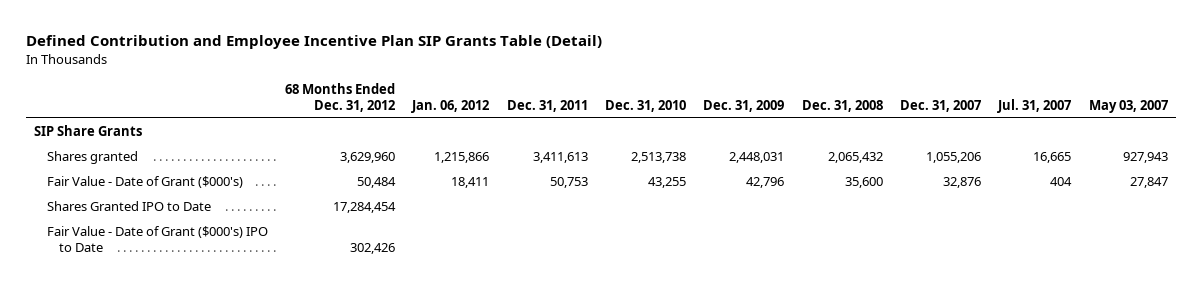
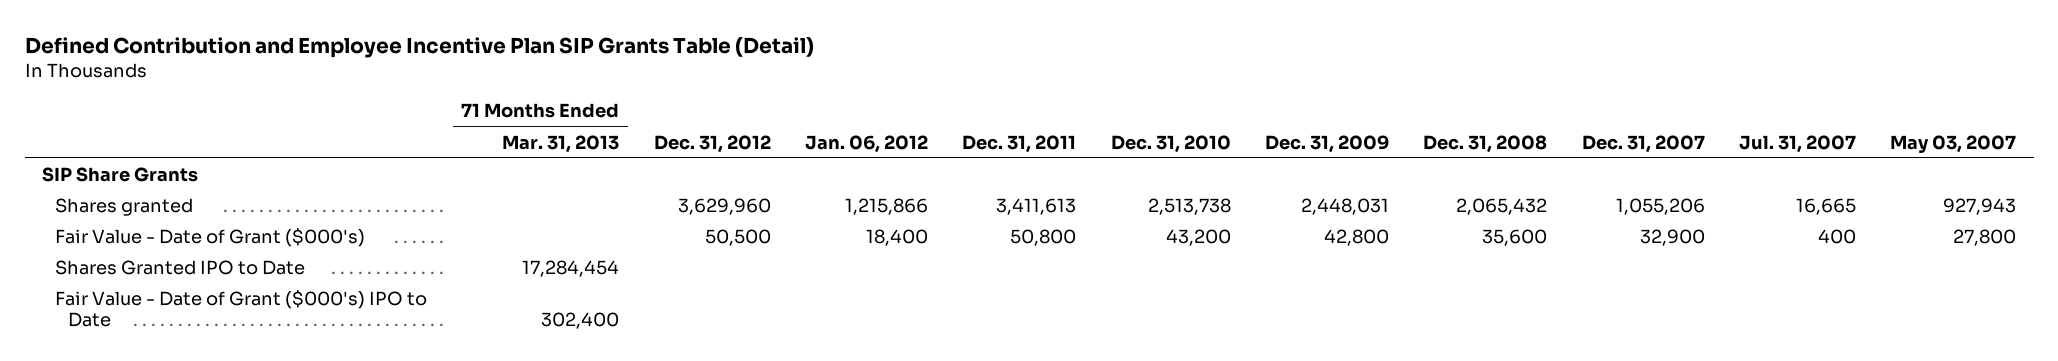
- | 68 Months Ended Dec. 31, 2012 | Jan. 06, 2012 | Dec. 31, 2011 | Dec. 31, 2010 | Dec. 31, 2009 | Dec. 31, 2008 | Dec. 31, 2007 | Jul. 31, 2007 | May 03, 2007
+ | 71 Months Ended Mar. 31, 2013 | Dec. 31, 2012 | Jan. 06, 2012 | Dec. 31, 2011 | Dec. 31, 2010 | Dec. 31, 2009 | Dec. 31, 2008 | Dec. 31, 2007 | Jul. 31, 2007 | May 03, 2007
- Fair Value - Date of Grant ($000's) | 50,484 | 18,411 | 50,753 | 43,255 | 42,796 | 35,600 | 32,876 | 404 | 27,847
+ Fair Value - Date of Grant ($000's) | | 50,500 | 18,400 | 50,800 | 43,200 | 42,800 | 35,600 | 32,900 | 400 | 27,800

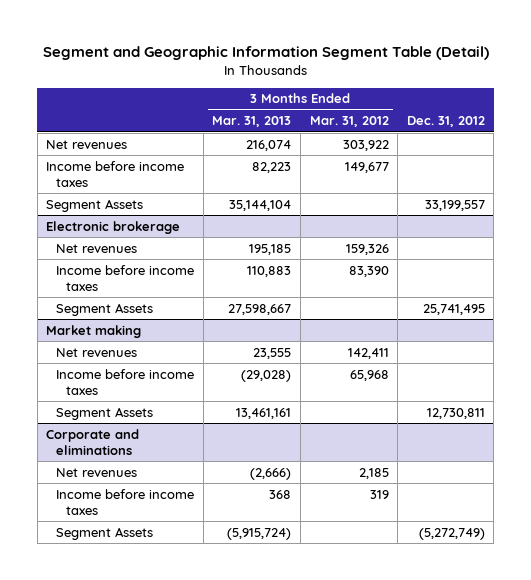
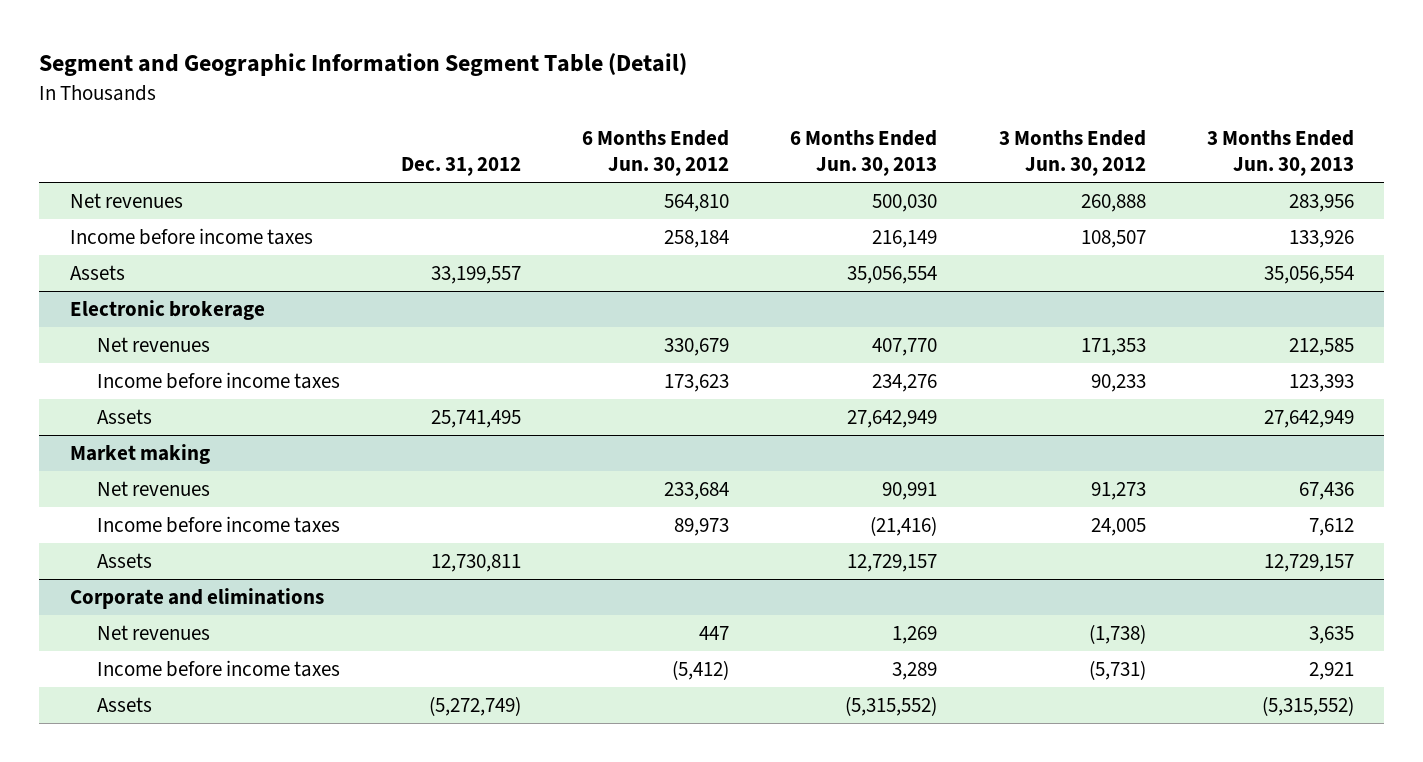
- | 3 Months Ended Mar. 31, 2013 | 3 Months Ended Mar. 31, 2012 | Dec. 31, 2012
+ | Dec. 31, 2012 | 6 Months Ended Jun. 30, 2012 | 6 Months Ended Jun. 30, 2013 | 3 Months Ended Jun. 30, 2012 | 3 Months Ended Jun. 30, 2013
- Segment Assets | 35,144,104 | | 33,199,557
+ Assets | 33,199,557 | | 35,056,554 | | 35,056,554
@ Electronic brokerage
- Segment Assets | 27,598,667 | | 25,741,495
+ Assets | 25,741,495 | | 27,642,949 | | 27,642,949
@ Market making
- Segment Assets | 13,461,161 | | 12,730,811
+ Assets | 12,730,811 | | 12,729,157 | | 12,729,157
@ Corporate and eliminations
- Segment Assets | (5,915,724) | | (5,272,749)
+ Assets | (5,272,749) | | (5,315,552) | | (5,315,552)

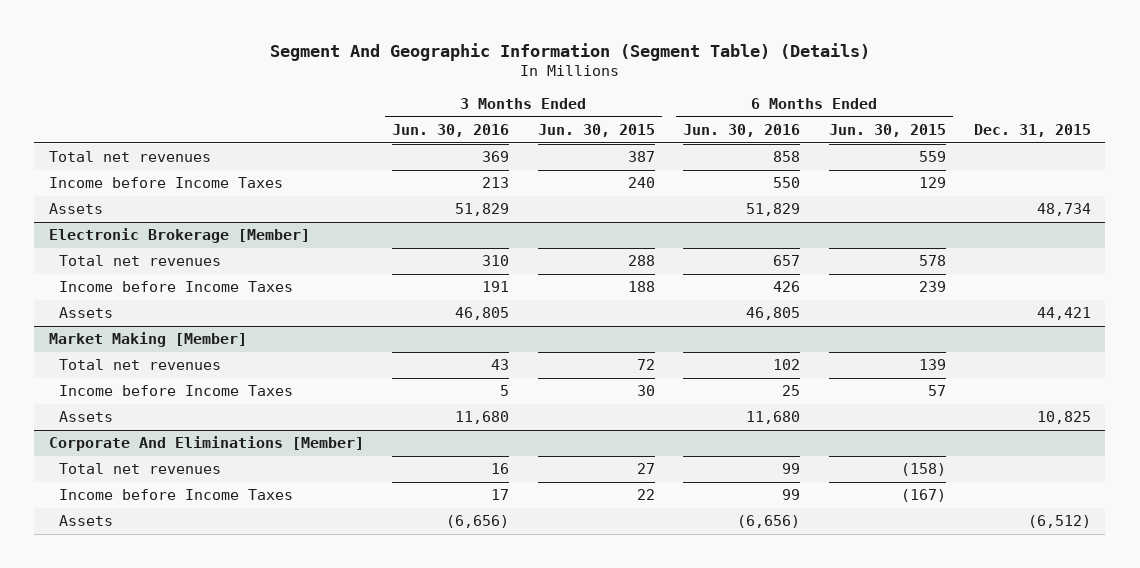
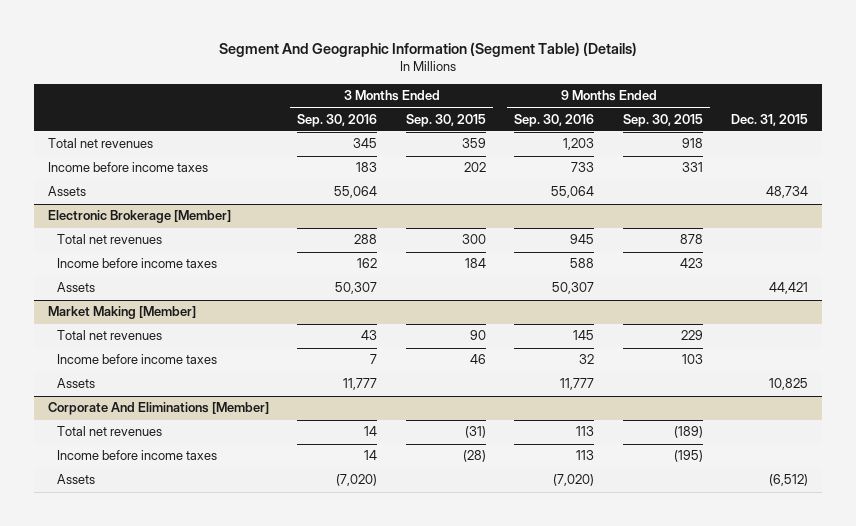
- | 3 Months Ended Jun. 30, 2016 | 3 Months Ended Jun. 30, 2015 | 6 Months Ended Jun. 30, 2016 | 6 Months Ended Jun. 30, 2015 | Dec. 31, 2015
+ | 3 Months Ended Sep. 30, 2016 | 3 Months Ended Sep. 30, 2015 | 9 Months Ended Sep. 30, 2016 | 9 Months Ended Sep. 30, 2015 | Dec. 31, 2015
- Income before Income Taxes | 213 | 240 | 550 | 129 |
+ Income before income taxes | 183 | 202 | 733 | 331 |
@ Electronic Brokerage [Member]
- Income before Income Taxes | 191 | 188 | 426 | 239 |
+ Income before income taxes | 162 | 184 | 588 | 423 |
@ Market Making [Member]
- Income before Income Taxes | 5 | 30 | 25 | 57 |
+ Income before income taxes | 7 | 46 | 32 | 103 |
@ Corporate And Eliminations [Member]
- Income before Income Taxes | 17 | 22 | 99 | (167) |
+ Income before income taxes | 14 | (28) | 113 | (195) |

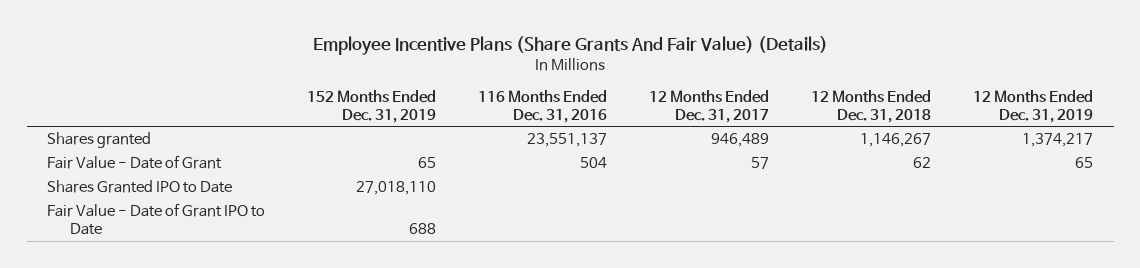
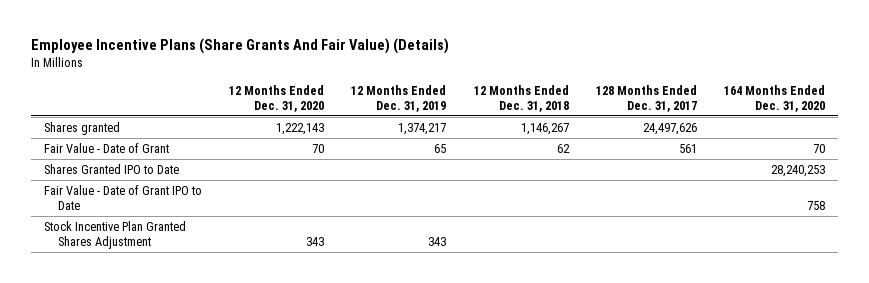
- | 152 Months Ended Dec. 31, 2019 | 116 Months Ended Dec. 31, 2016 | 12 Months Ended Dec. 31, 2017 | 12 Months Ended Dec. 31, 2018 | 12 Months Ended Dec. 31, 2019
+ | 12 Months Ended Dec. 31, 2020 | 12 Months Ended Dec. 31, 2019 | 12 Months Ended Dec. 31, 2018 | 128 Months Ended Dec. 31, 2017 | 164 Months Ended Dec. 31, 2020
+ Stock Incentive Plan Granted Shares Adjustment | 343 | 343 | | |

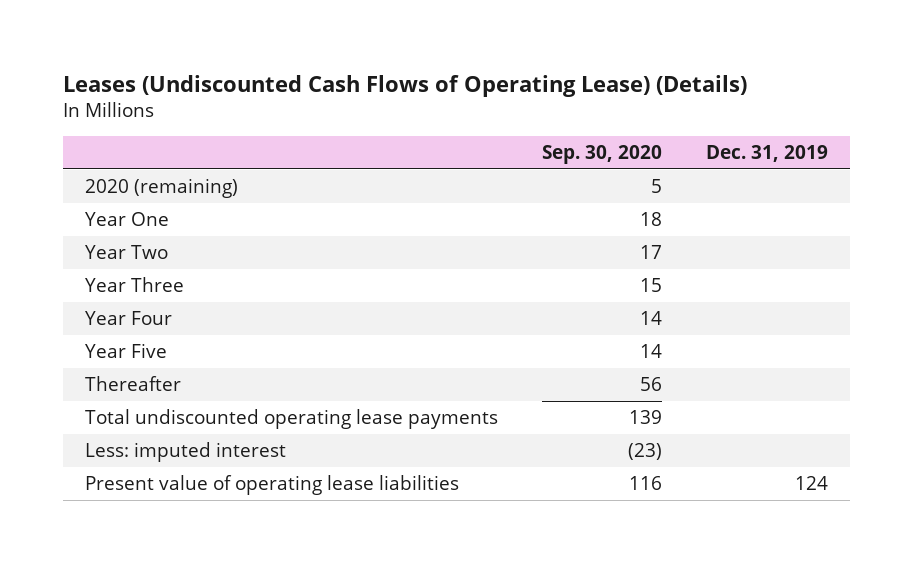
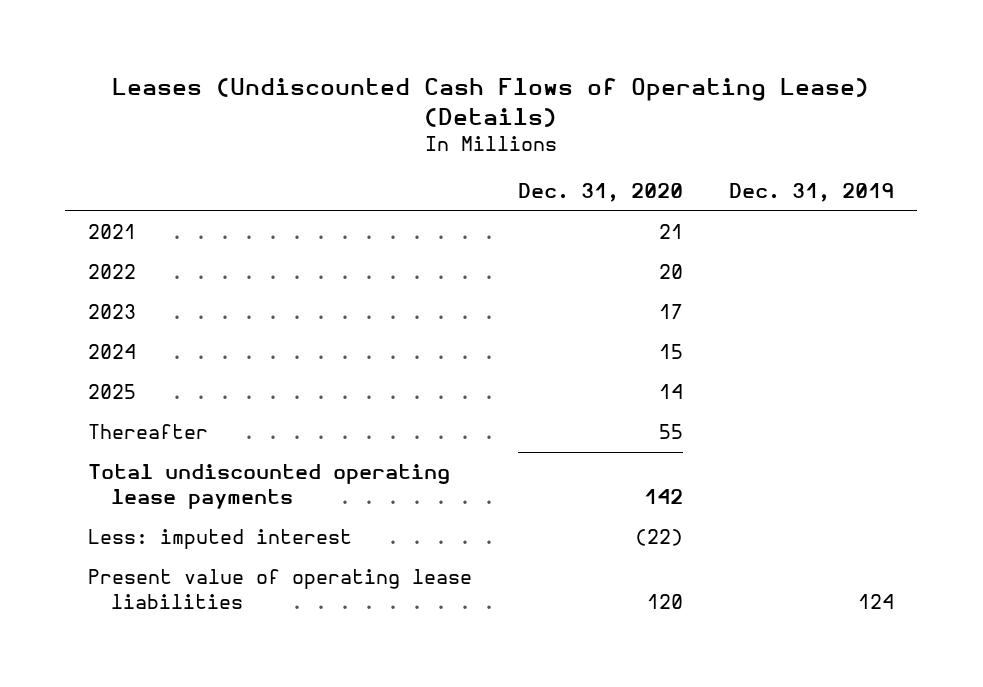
- | Sep. 30, 2020 | Dec. 31, 2019
+ | Dec. 31, 2020 | Dec. 31, 2019
- 2020 (remaining) | 5 |
- Year One | 18 |
- Year Two | 17 |
- Year Three | 15 |
- Year Four | 14 |
- Year Five | 14 |
+ 2021 | 21 |
+ 2022 | 20 |
+ 2023 | 17 |
+ 2024 | 15 |
+ 2025 | 14 |

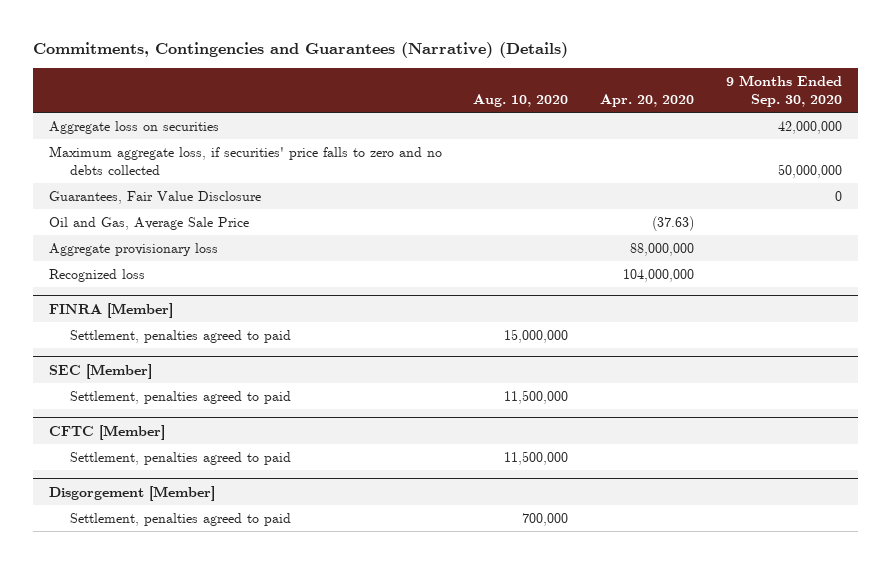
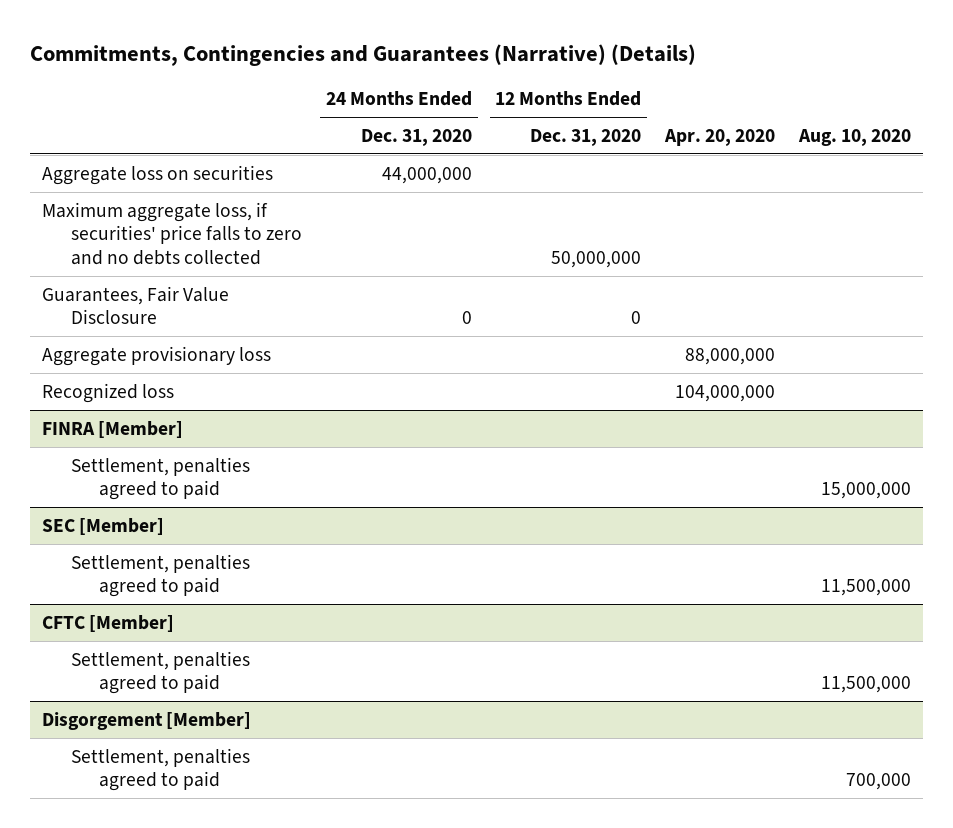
- | Aug. 10, 2020 | Apr. 20, 2020 | 9 Months Ended Sep. 30, 2020
+ | 24 Months Ended Dec. 31, 2020 | 12 Months Ended Dec. 31, 2020 | Apr. 20, 2020 | Aug. 10, 2020
- Oil and Gas, Average Sale Price | | (37.63) |

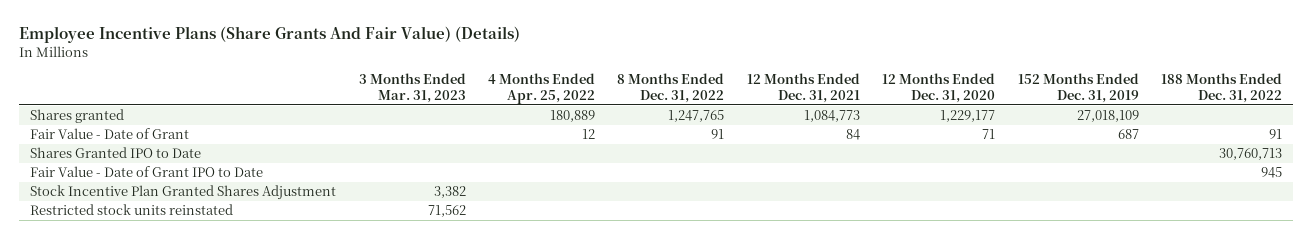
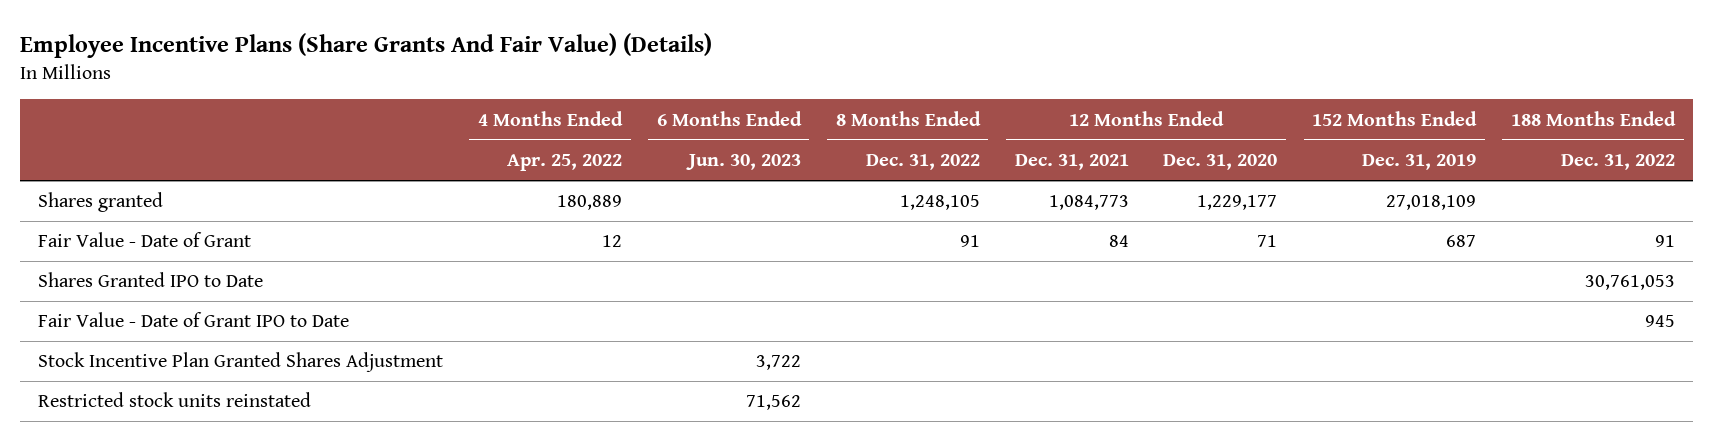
- | 3 Months Ended Mar. 31, 2023 | 4 Months Ended Apr. 25, 2022 | 8 Months Ended Dec. 31, 2022 | 12 Months Ended Dec. 31, 2021 | 12 Months Ended Dec. 31, 2020 | 152 Months Ended Dec. 31, 2019 | 188 Months Ended Dec. 31, 2022
+ | 4 Months Ended Apr. 25, 2022 | 6 Months Ended Jun. 30, 2023 | 8 Months Ended Dec. 31, 2022 | 12 Months Ended Dec. 31, 2021 | 12 Months Ended Dec. 31, 2020 | 152 Months Ended Dec. 31, 2019 | 188 Months Ended Dec. 31, 2022
- Shares granted | | 180,889 | 1,247,765 | 1,084,773 | 1,229,177 | 27,018,109 |
+ Shares granted | 180,889 | | 1,248,105 | 1,084,773 | 1,229,177 | 27,018,109 |
- Shares Granted IPO to Date | | | | | | | 30,760,713
+ Shares Granted IPO to Date | | | | | | | 30,761,053

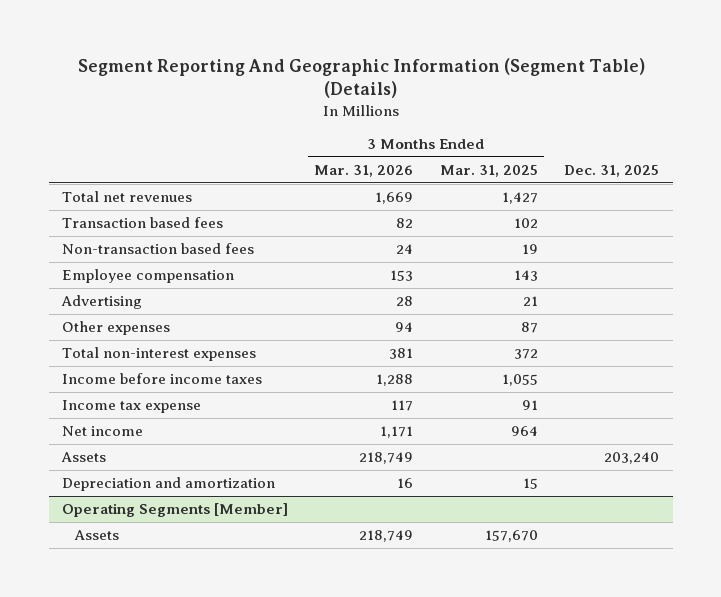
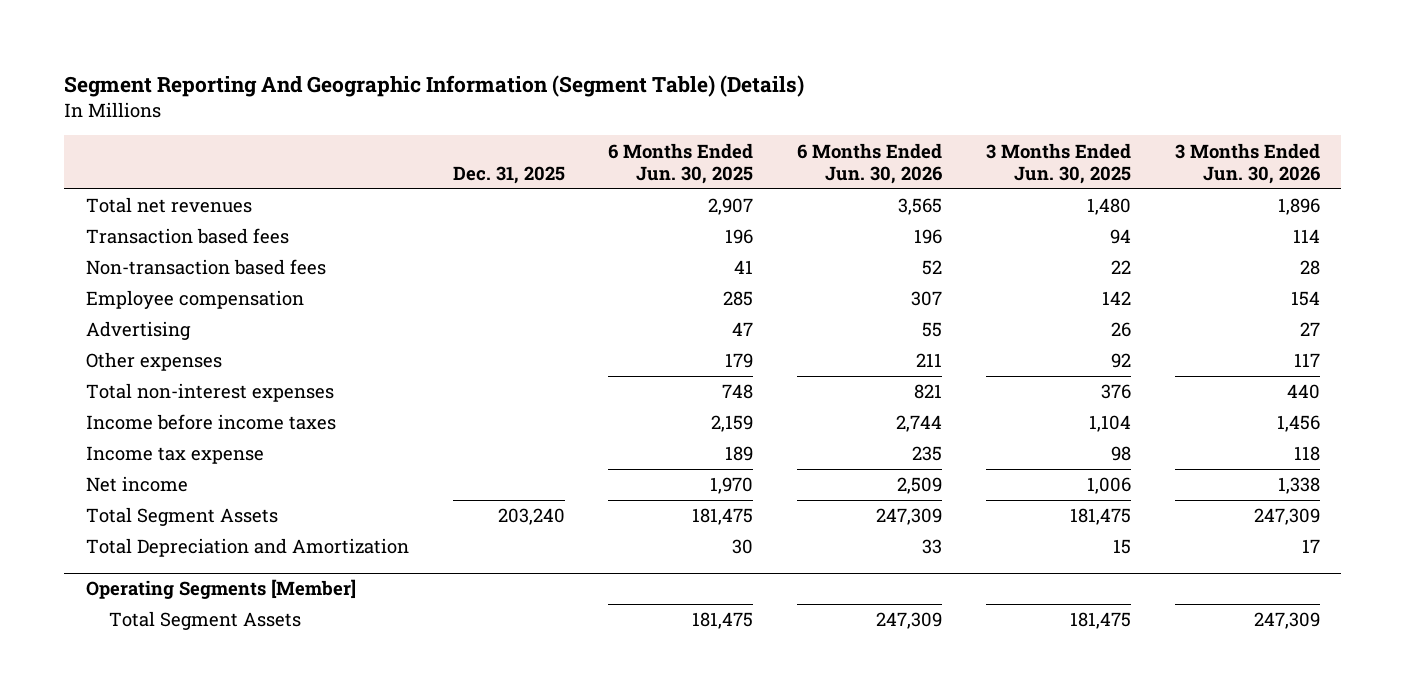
- | 3 Months Ended Mar. 31, 2026 | 3 Months Ended Mar. 31, 2025 | Dec. 31, 2025
+ | Dec. 31, 2025 | 6 Months Ended Jun. 30, 2025 | 6 Months Ended Jun. 30, 2026 | 3 Months Ended Jun. 30, 2025 | 3 Months Ended Jun. 30, 2026
- Assets | 218,749 | | 203,240
- Depreciation and amortization | 16 | 15 |
+ Total Segment Assets | 203,240 | 181,475 | 247,309 | 181,475 | 247,309
+ Total Depreciation and Amortization | | 30 | 33 | 15 | 17
@ Operating Segments [Member]
- Assets | 218,749 | 157,670 |
+ Total Segment Assets | | 181,475 | 247,309 | 181,475 | 247,309

